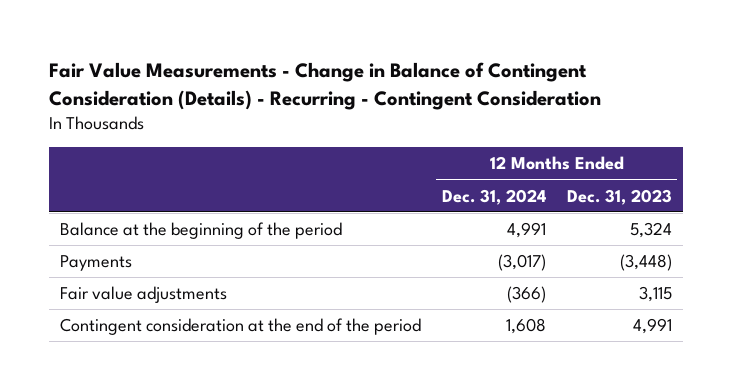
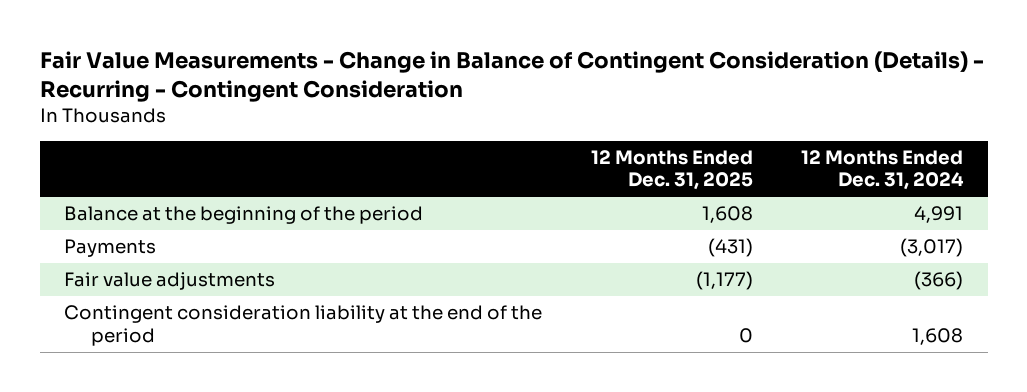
- | 12 Months Ended Dec. 31, 2024 | 12 Months Ended Dec. 31, 2023
+ | 12 Months Ended Dec. 31, 2025 | 12 Months Ended Dec. 31, 2024
- Contingent consideration at the end of the period | 1,608 | 4,991
+ Contingent consideration liability at the end of the period | 0 | 1,608

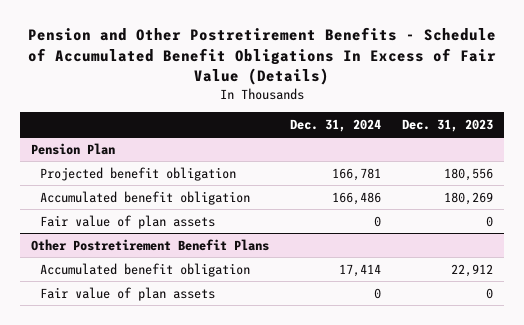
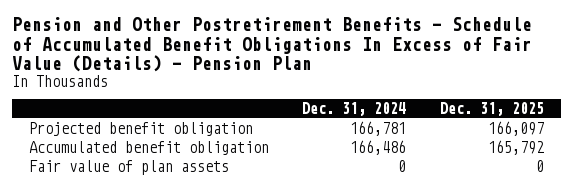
- Pension and Other Postretirement Benefits - Schedule of Accumulated Benefit Obligations In Excess of Fair Value (Details)
+ Pension and Other Postretirement Benefits - Schedule of Accumulated Benefit Obligations In Excess of Fair Value (Details) - Pension Plan
- | Dec. 31, 2024 | Dec. 31, 2023
+ | Dec. 31, 2024 | Dec. 31, 2025
- Pension Plan
- Other Postretirement Benefit Plans
- Accumulated benefit obligation | 17,414 | 22,912
- Fair value of plan assets | 0 | 0

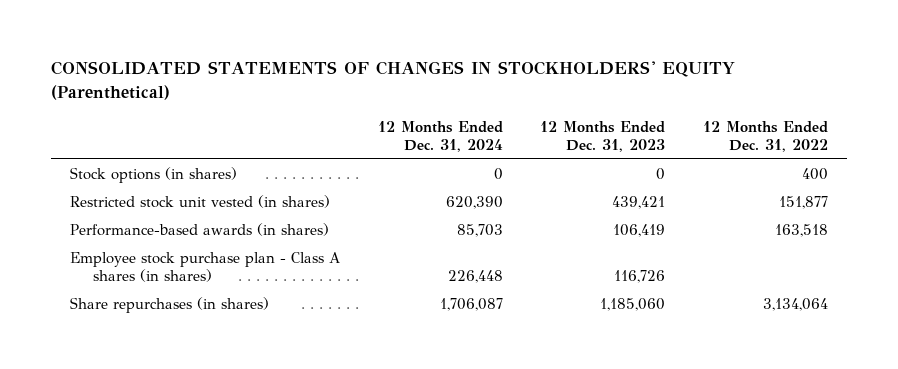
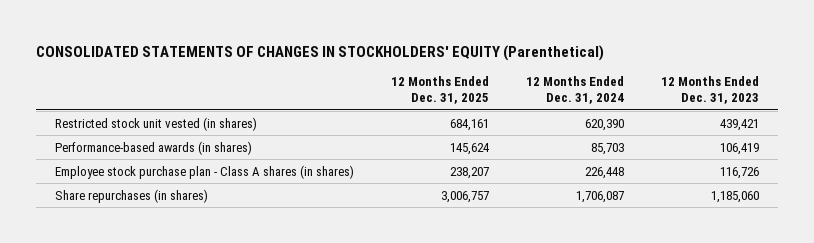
- | 12 Months Ended Dec. 31, 2024 | 12 Months Ended Dec. 31, 2023 | 12 Months Ended Dec. 31, 2022
+ | 12 Months Ended Dec. 31, 2025 | 12 Months Ended Dec. 31, 2024 | 12 Months Ended Dec. 31, 2023
- Stock options (in shares) | 0 | 0 | 400

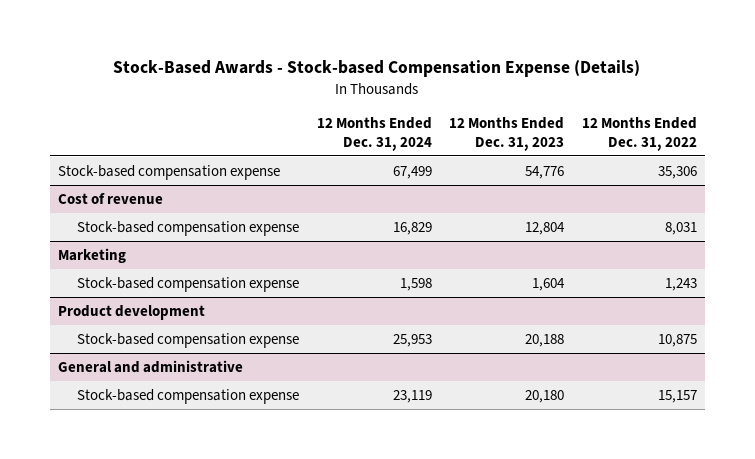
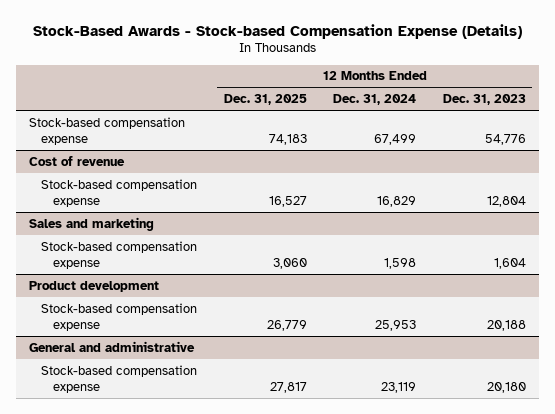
- | 12 Months Ended Dec. 31, 2024 | 12 Months Ended Dec. 31, 2023 | 12 Months Ended Dec. 31, 2022
+ | 12 Months Ended Dec. 31, 2025 | 12 Months Ended Dec. 31, 2024 | 12 Months Ended Dec. 31, 2023
- Marketing
+ Sales and marketing

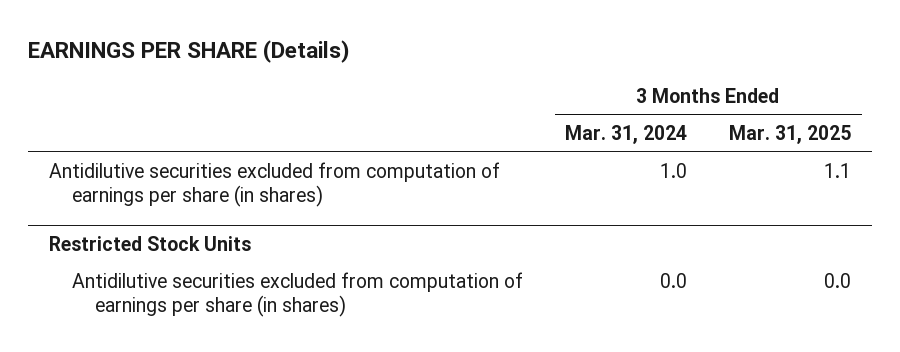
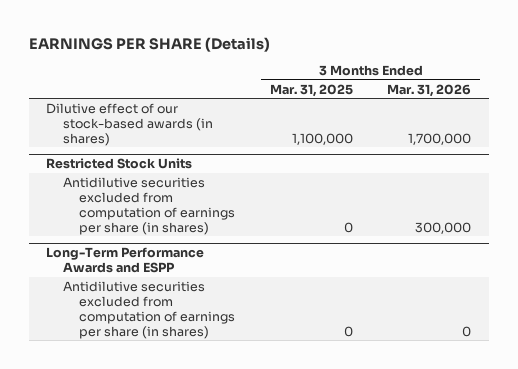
- | 3 Months Ended Mar. 31, 2024 | 3 Months Ended Mar. 31, 2025
+ | 3 Months Ended Mar. 31, 2025 | 3 Months Ended Mar. 31, 2026
- Antidilutive securities excluded from computation of earnings per share (in shares) | 1.0 | 1.1
+ Dilutive effect of our stock-based awards (in shares) | 1,100,000 | 1,700,000
@ Restricted Stock Units
- Antidilutive securities excluded from computation of earnings per share (in shares) | 0.0 | 0.0
+ Antidilutive securities excluded from computation of earnings per share (in shares) | 0 | 300,000
+ Long-Term Performance Awards and ESPP
+ Antidilutive securities excluded from computation of earnings per share (in shares) | 0 | 0

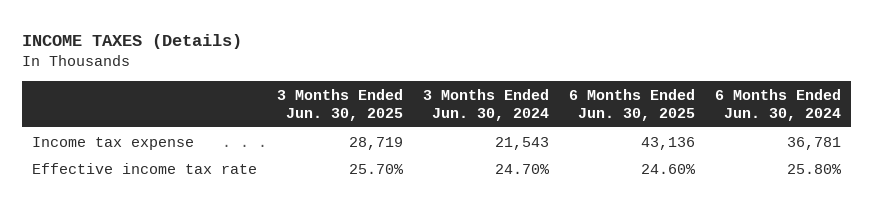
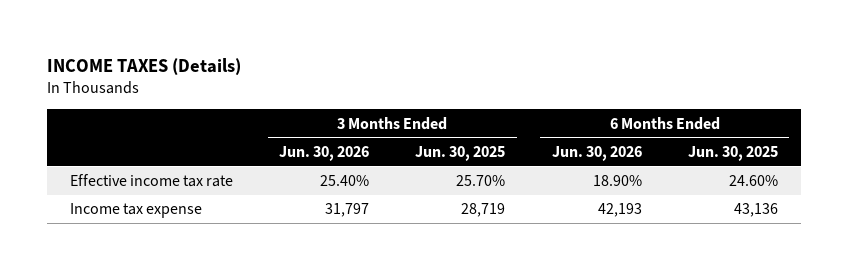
- | 3 Months Ended Jun. 30, 2025 | 3 Months Ended Jun. 30, 2024 | 6 Months Ended Jun. 30, 2025 | 6 Months Ended Jun. 30, 2024
+ | 3 Months Ended Jun. 30, 2026 | 3 Months Ended Jun. 30, 2025 | 6 Months Ended Jun. 30, 2026 | 6 Months Ended Jun. 30, 2025
moved down: Income tax expense | 31,797 | 28,719 | 42,193 | 43,136

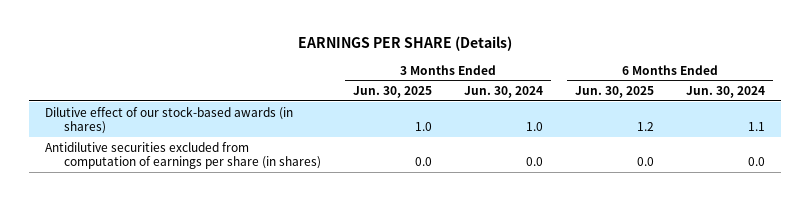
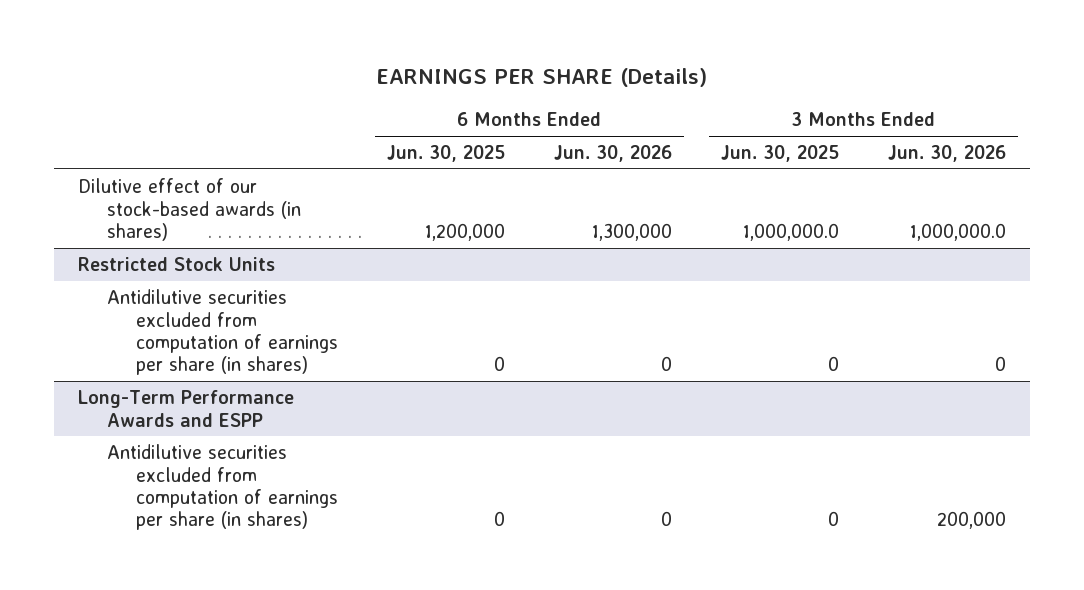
- | 3 Months Ended Jun. 30, 2025 | 3 Months Ended Jun. 30, 2024 | 6 Months Ended Jun. 30, 2025 | 6 Months Ended Jun. 30, 2024
+ | 6 Months Ended Jun. 30, 2025 | 6 Months Ended Jun. 30, 2026 | 3 Months Ended Jun. 30, 2025 | 3 Months Ended Jun. 30, 2026
- Dilutive effect of our stock-based awards (in shares) | 1.0 | 1.0 | 1.2 | 1.1
- Antidilutive securities excluded from computation of earnings per share (in shares) | 0.0 | 0.0 | 0.0 | 0.0
+ Dilutive effect of our stock-based awards (in shares) | 1,200,000 | 1,300,000 | 1,000,000.0 | 1,000,000.0
+ Restricted Stock Units
+ Antidilutive securities excluded from computation of earnings per share (in shares) | 0 | 0 | 0 | 0
+ Long-Term Performance Awards and ESPP
+ Antidilutive securities excluded from computation of earnings per share (in shares) | 0 | 0 | 0 | 200,000

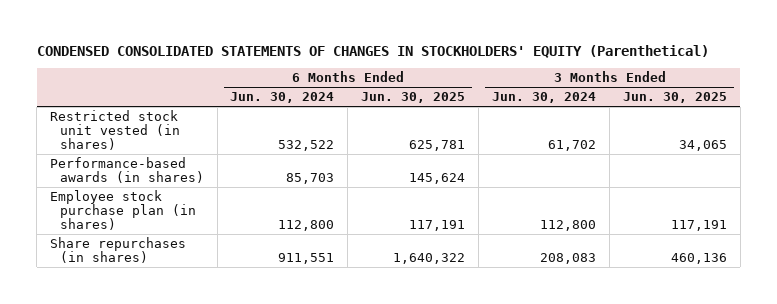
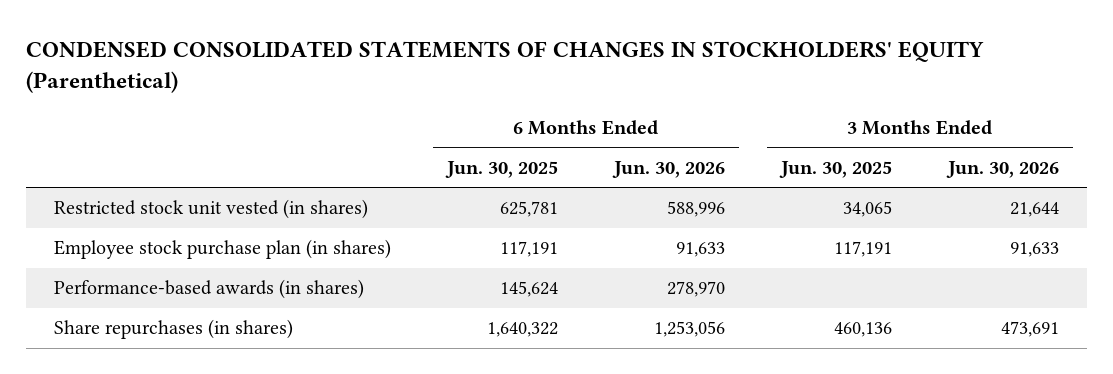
- | 6 Months Ended Jun. 30, 2024 | 6 Months Ended Jun. 30, 2025 | 3 Months Ended Jun. 30, 2024 | 3 Months Ended Jun. 30, 2025
+ | 6 Months Ended Jun. 30, 2025 | 6 Months Ended Jun. 30, 2026 | 3 Months Ended Jun. 30, 2025 | 3 Months Ended Jun. 30, 2026
moved down: Performance-based awards (in shares) | 145,624 | 278,970 | |

